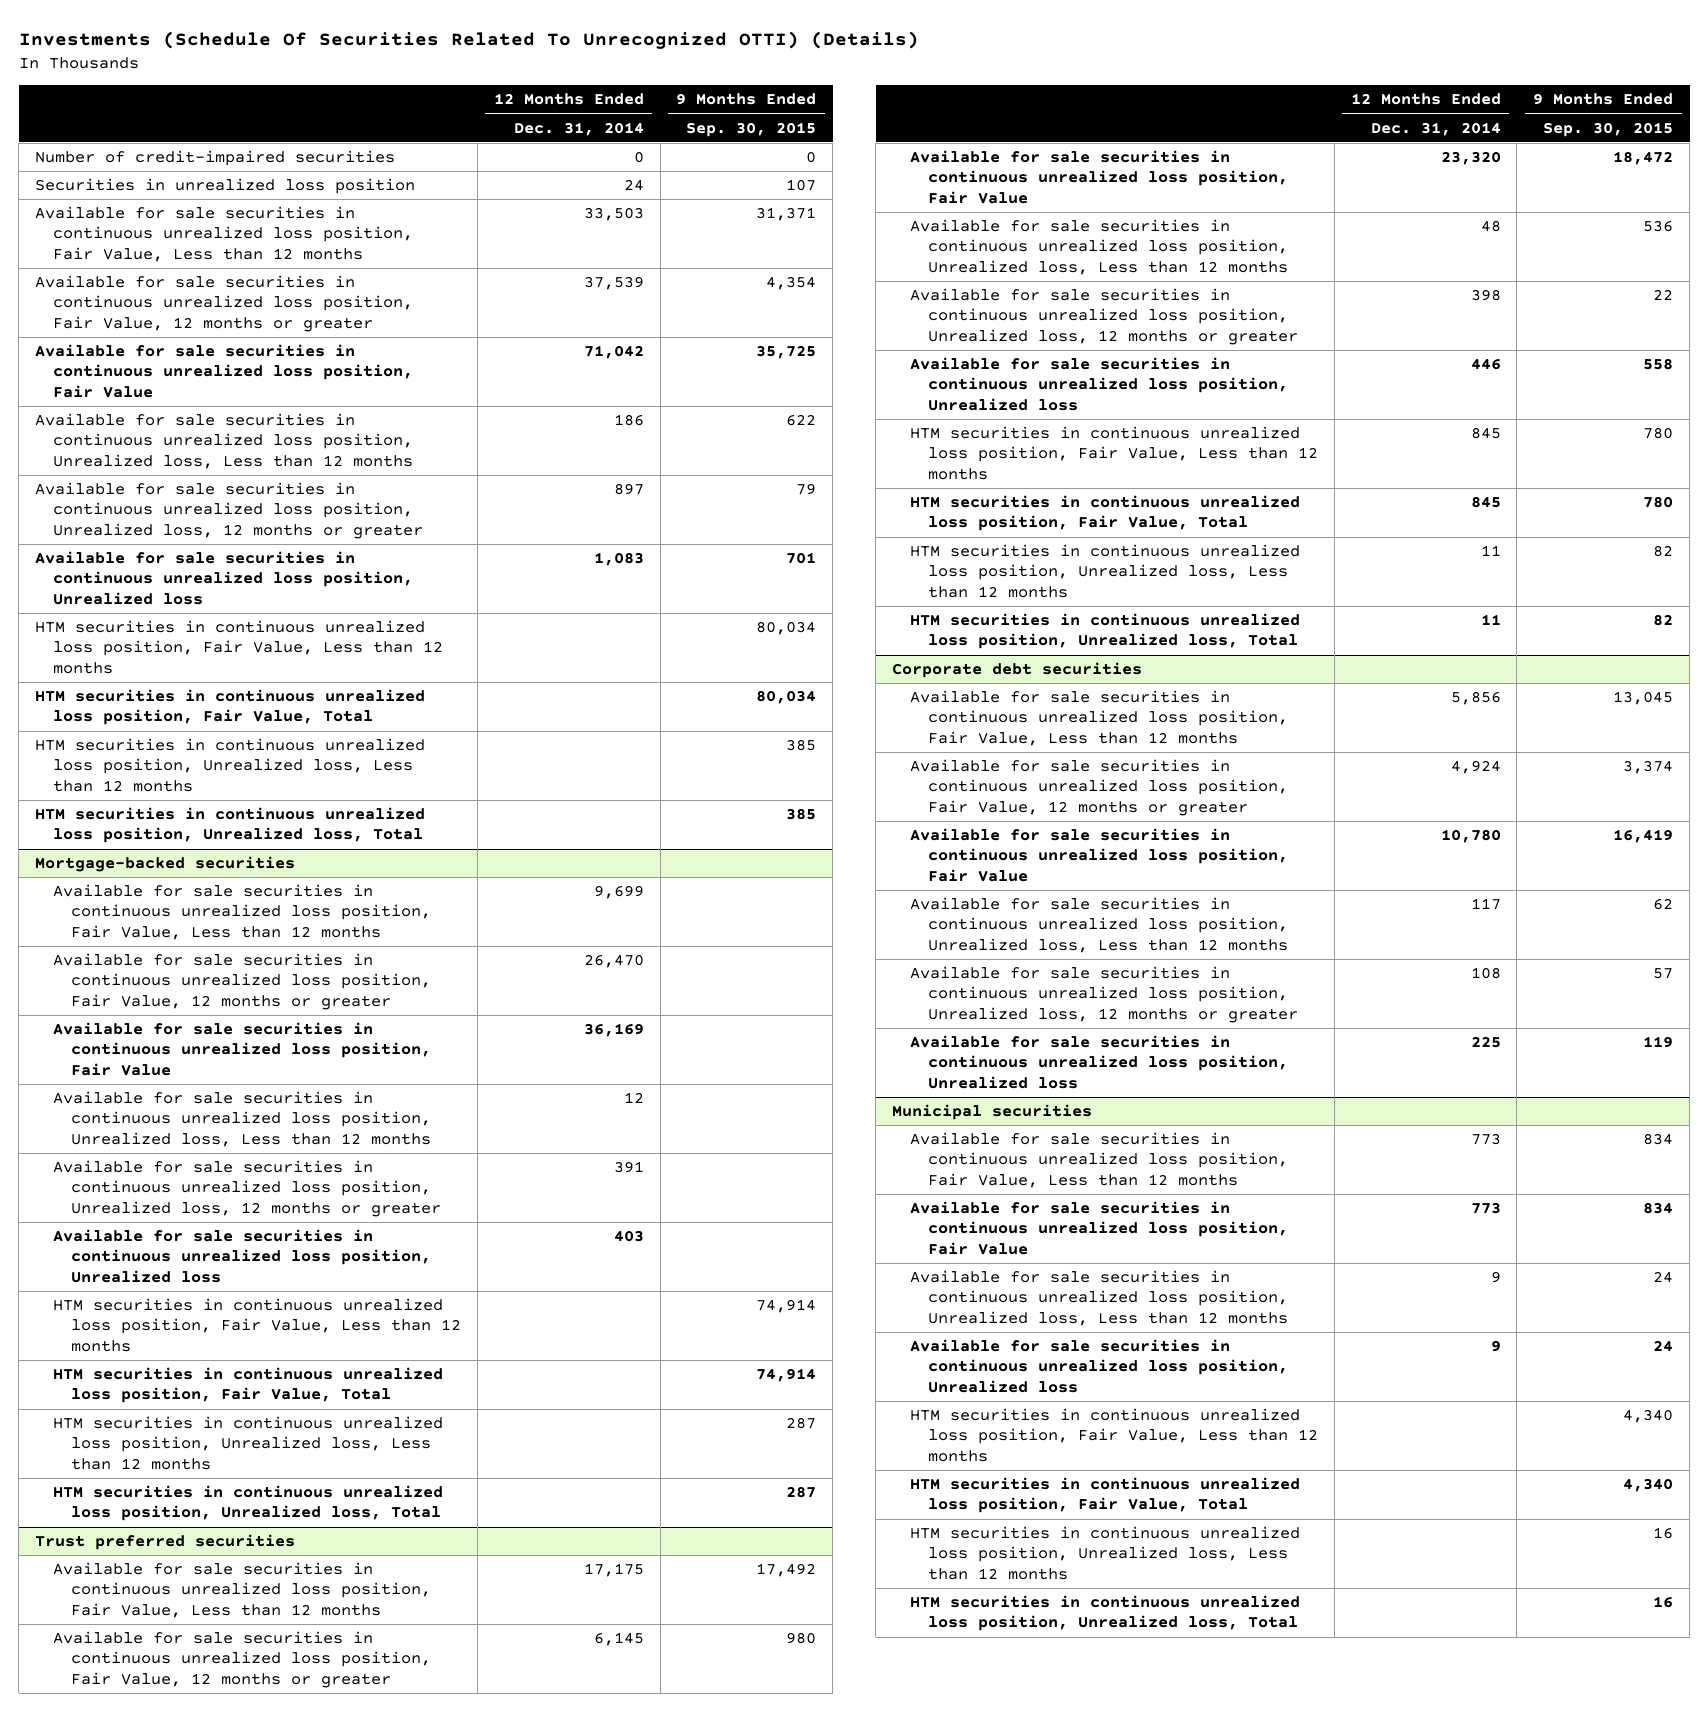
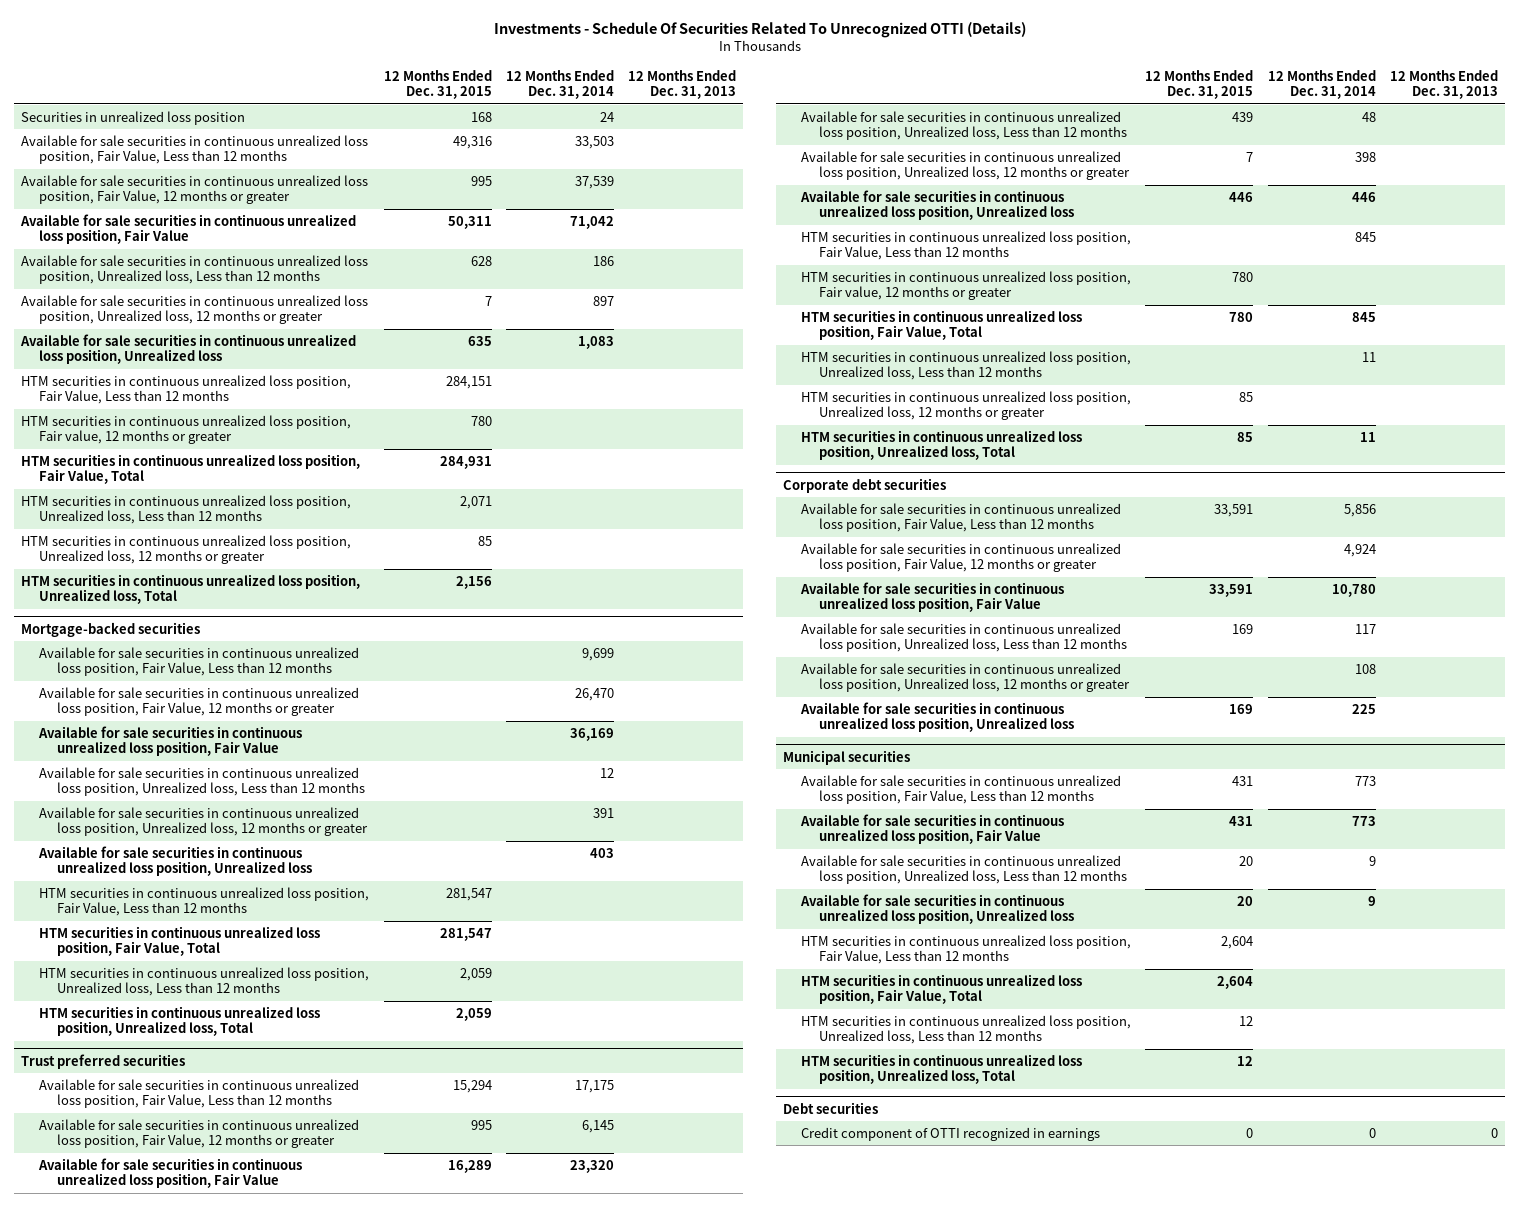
- Investments (Schedule Of Securities Related To Unrecognized OTTI) (Details)
+ Investments - Schedule Of Securities Related To Unrecognized OTTI (Details)
- | 12 Months Ended Dec. 31, 2014 | 9 Months Ended Sep. 30, 2015
+ | 12 Months Ended Dec. 31, 2015 | 12 Months Ended Dec. 31, 2014 | 12 Months Ended Dec. 31, 2013
- Number of credit-impaired securities | 0 | 0
+ HTM securities in continuous unrealized loss position, Fair value, 12 months or greater | 780 | |
+ HTM securities in continuous unrealized loss position, Unrealized loss, 12 months or greater | 85 | |
@ Trust preferred securities
+ HTM securities in continuous unrealized loss position, Fair value, 12 months or greater | 780 | |
+ HTM securities in continuous unrealized loss position, Unrealized loss, 12 months or greater | 85 | |
+ Debt securities
+ Credit component of OTTI recognized in earnings | 0 | 0 | 0

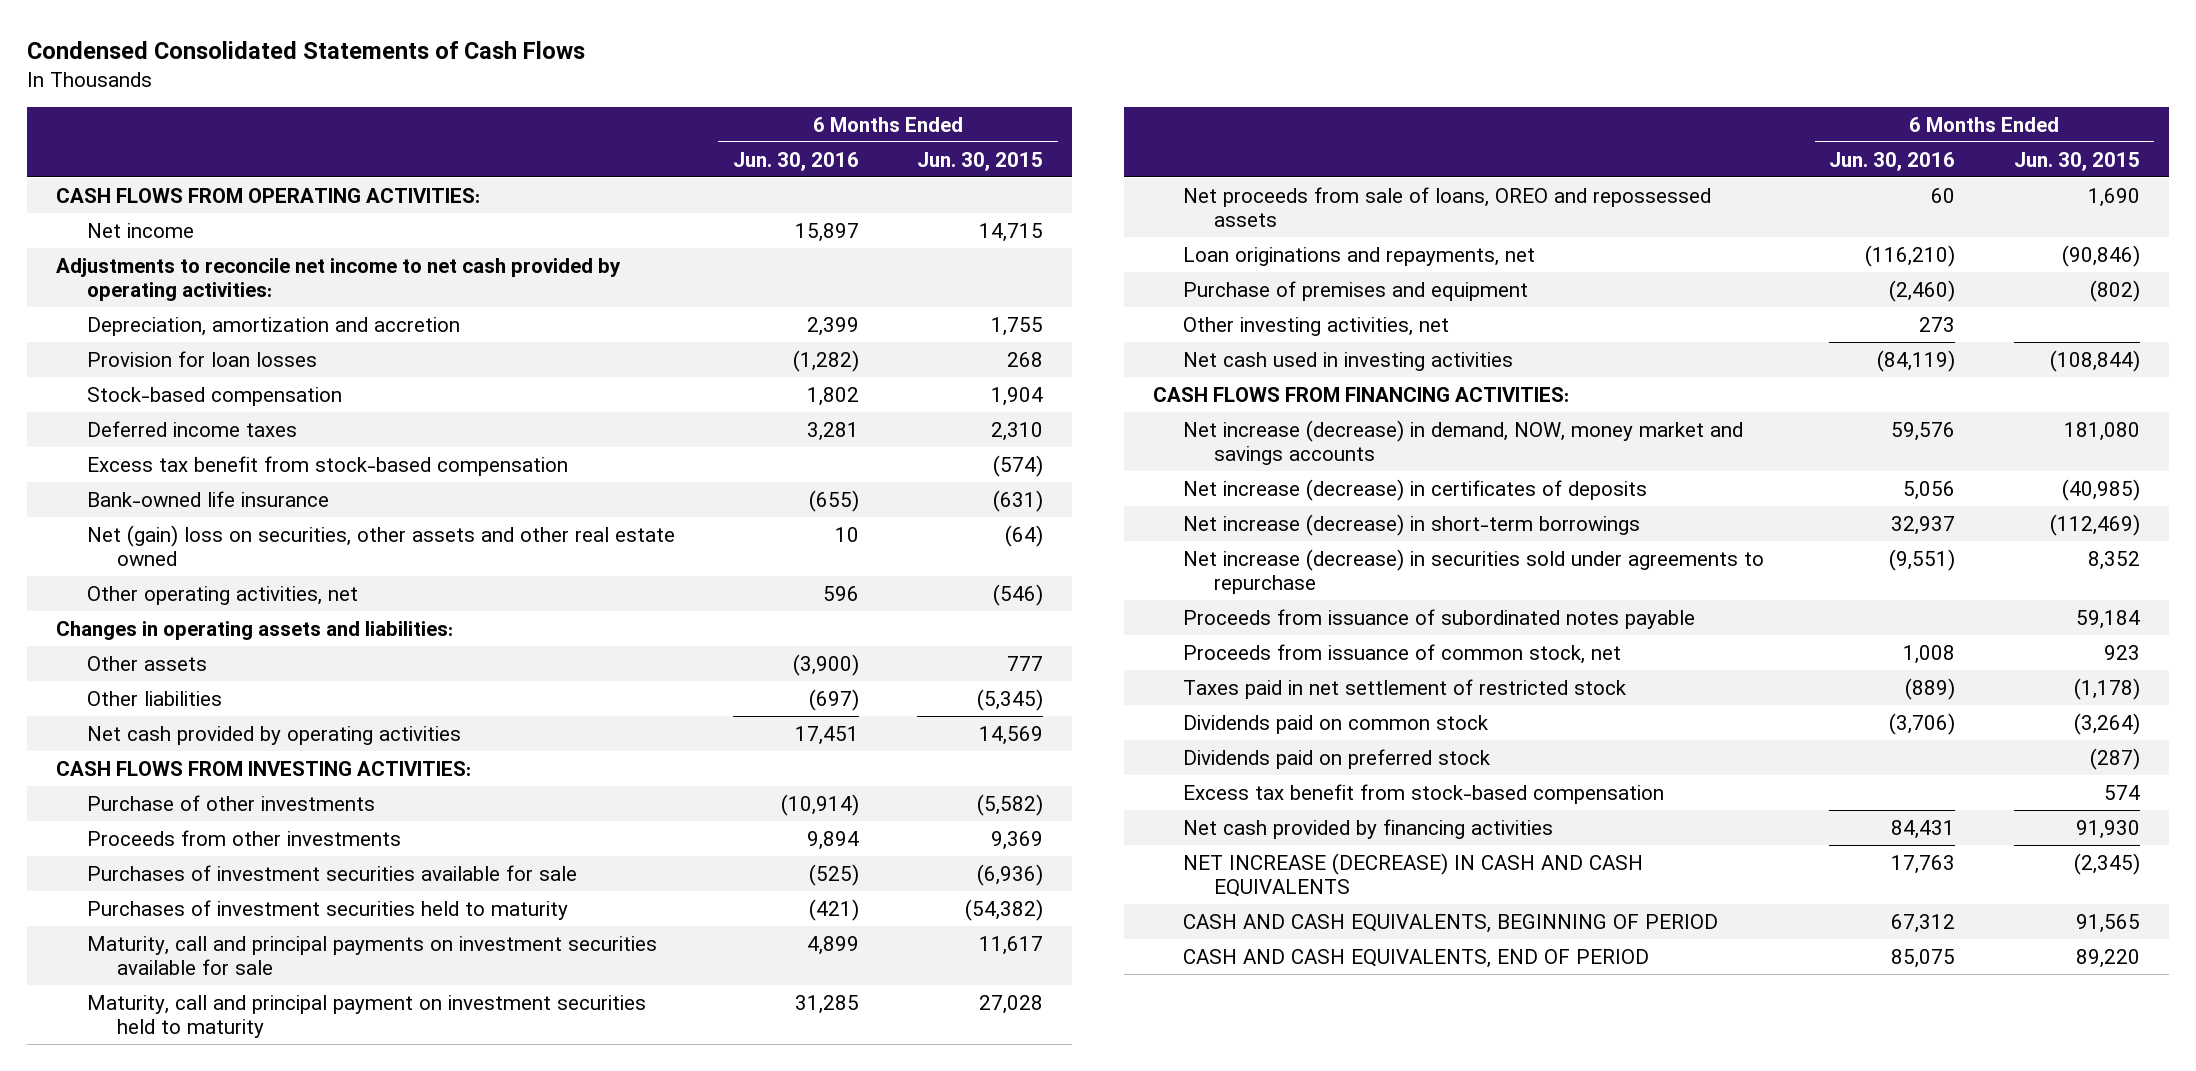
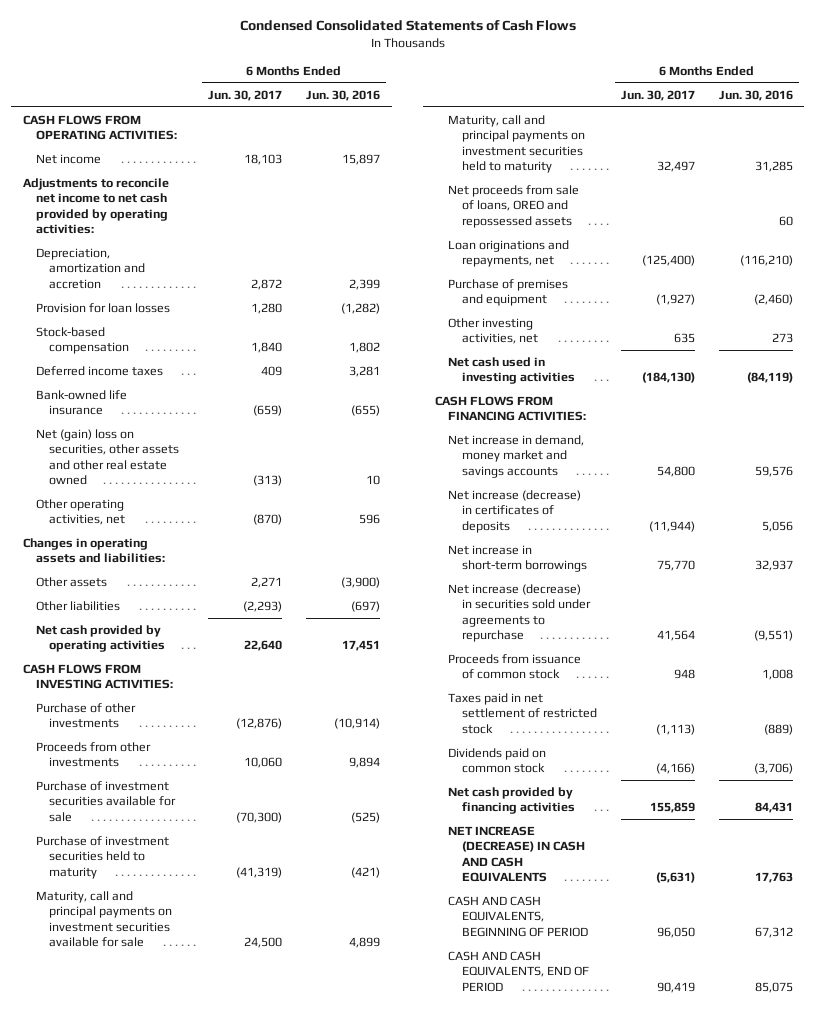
- | 6 Months Ended Jun. 30, 2016 | 6 Months Ended Jun. 30, 2015
+ | 6 Months Ended Jun. 30, 2017 | 6 Months Ended Jun. 30, 2016
- Excess tax benefit from stock-based compensation | | (574)
- Purchases of investment securities available for sale | (525) | (6,936)
- Purchases of investment securities held to maturity | (421) | (54,382)
+ Purchase of investment securities available for sale | (70,300) | (525)
+ Purchase of investment securities held to maturity | (41,319) | (421)
- Maturity, call and principal payment on investment securities held to maturity | 31,285 | 27,028
+ Maturity, call and principal payments on investment securities held to maturity | 32,497 | 31,285
- Net increase (decrease) in demand, NOW, money market and savings accounts | 59,576 | 181,080
+ Net increase in demand, money market and savings accounts | 54,800 | 59,576
- Net increase (decrease) in short-term borrowings | 32,937 | (112,469)
+ Net increase in short-term borrowings | 75,770 | 32,937
- Proceeds from issuance of subordinated notes payable | | 59,184
- Proceeds from issuance of common stock, net | 1,008 | 923
+ Proceeds from issuance of common stock | 948 | 1,008
- Dividends paid on preferred stock | | (287)
- Excess tax benefit from stock-based compensation | | 574

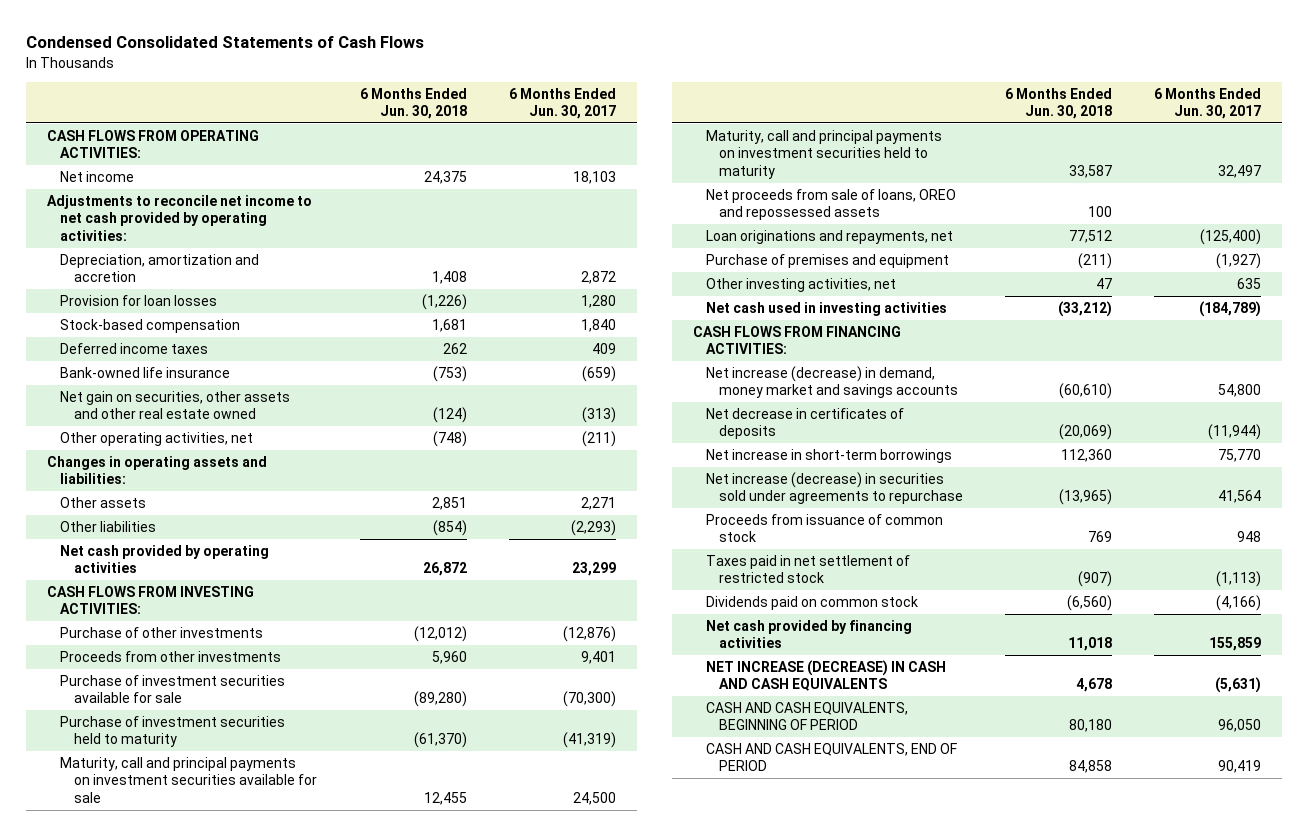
- | 6 Months Ended Jun. 30, 2017 | 6 Months Ended Jun. 30, 2016
+ | 6 Months Ended Jun. 30, 2018 | 6 Months Ended Jun. 30, 2017
- Net (gain) loss on securities, other assets and other real estate owned | (313) | 10
- Other operating activities, net | (870) | 596
+ Net gain on securities, other assets and other real estate owned | (124) | (313)
+ Other operating activities, net | (748) | (211)
- Net cash provided by operating activities | 22,640 | 17,451
+ Net cash provided by operating activities | 26,872 | 23,299
- Proceeds from other investments | 10,060 | 9,894
+ Proceeds from other investments | 5,960 | 9,401
- Net cash used in investing activities | (184,130) | (84,119)
+ Net cash used in investing activities | (33,212) | (184,789)
- Net increase in demand, money market and savings accounts | 54,800 | 59,576
- Net increase (decrease) in certificates of deposits | (11,944) | 5,056
+ Net increase (decrease) in demand, money market and savings accounts | (60,610) | 54,800
+ Net decrease in certificates of deposits | (20,069) | (11,944)

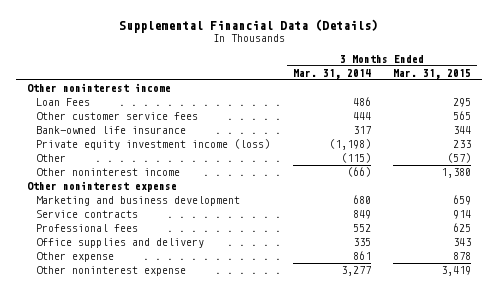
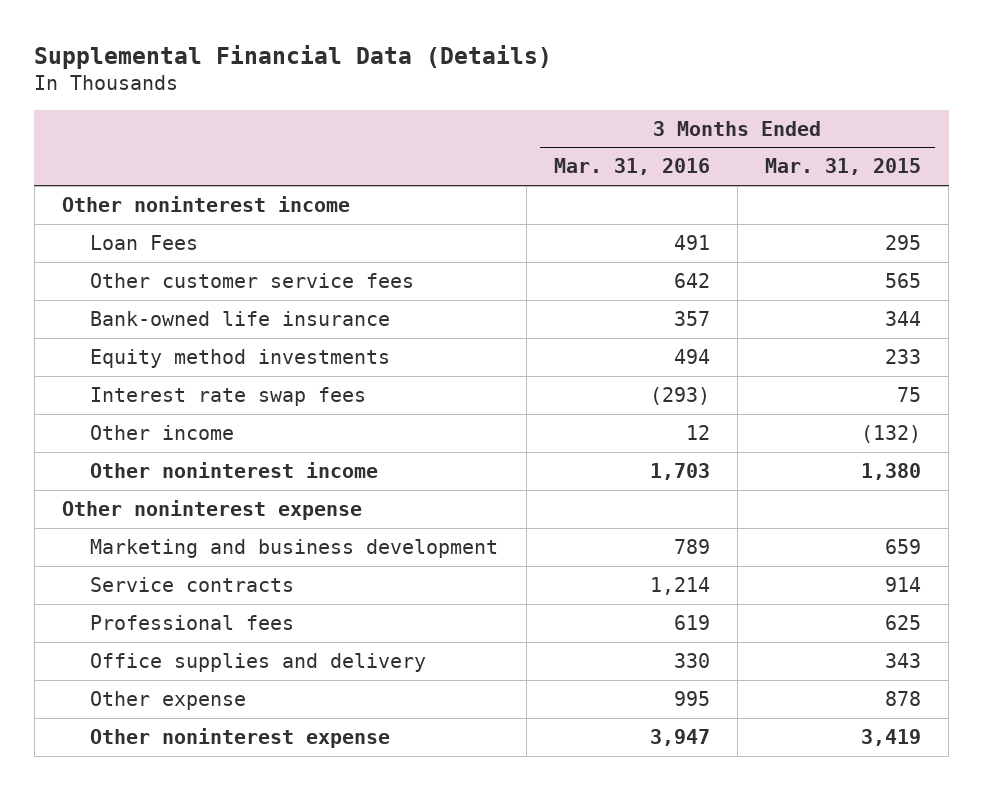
- | 3 Months Ended Mar. 31, 2014 | 3 Months Ended Mar. 31, 2015
+ | 3 Months Ended Mar. 31, 2016 | 3 Months Ended Mar. 31, 2015
- Private equity investment income (loss) | (1,198) | 233
- Other | (115) | (57)
+ Equity method investments | 494 | 233
+ Interest rate swap fees | (293) | 75
+ Other income | 12 | (132)

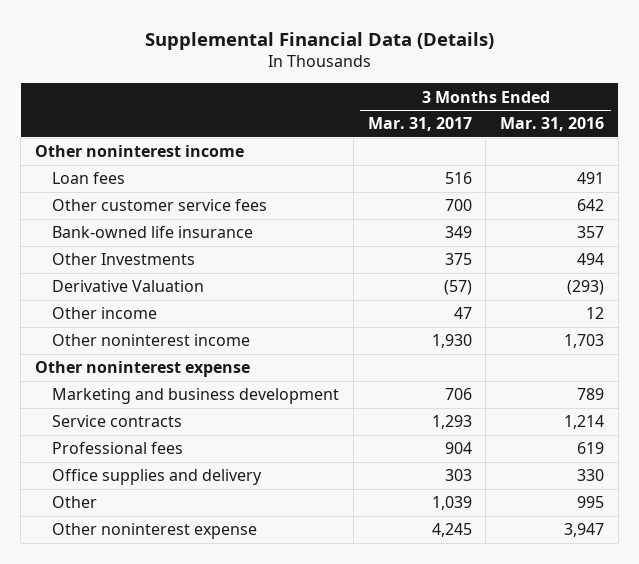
- | 3 Months Ended Mar. 31, 2016 | 3 Months Ended Mar. 31, 2015
+ | 3 Months Ended Mar. 31, 2017 | 3 Months Ended Mar. 31, 2016
- Loan Fees | 491 | 295
+ Loan fees | 516 | 491
- Equity method investments | 494 | 233
- Interest rate swap fees | (293) | 75
+ Other Investments | 375 | 494
+ Derivative Valuation | (57) | (293)
- Other expense | 995 | 878
+ Other | 1,039 | 995

